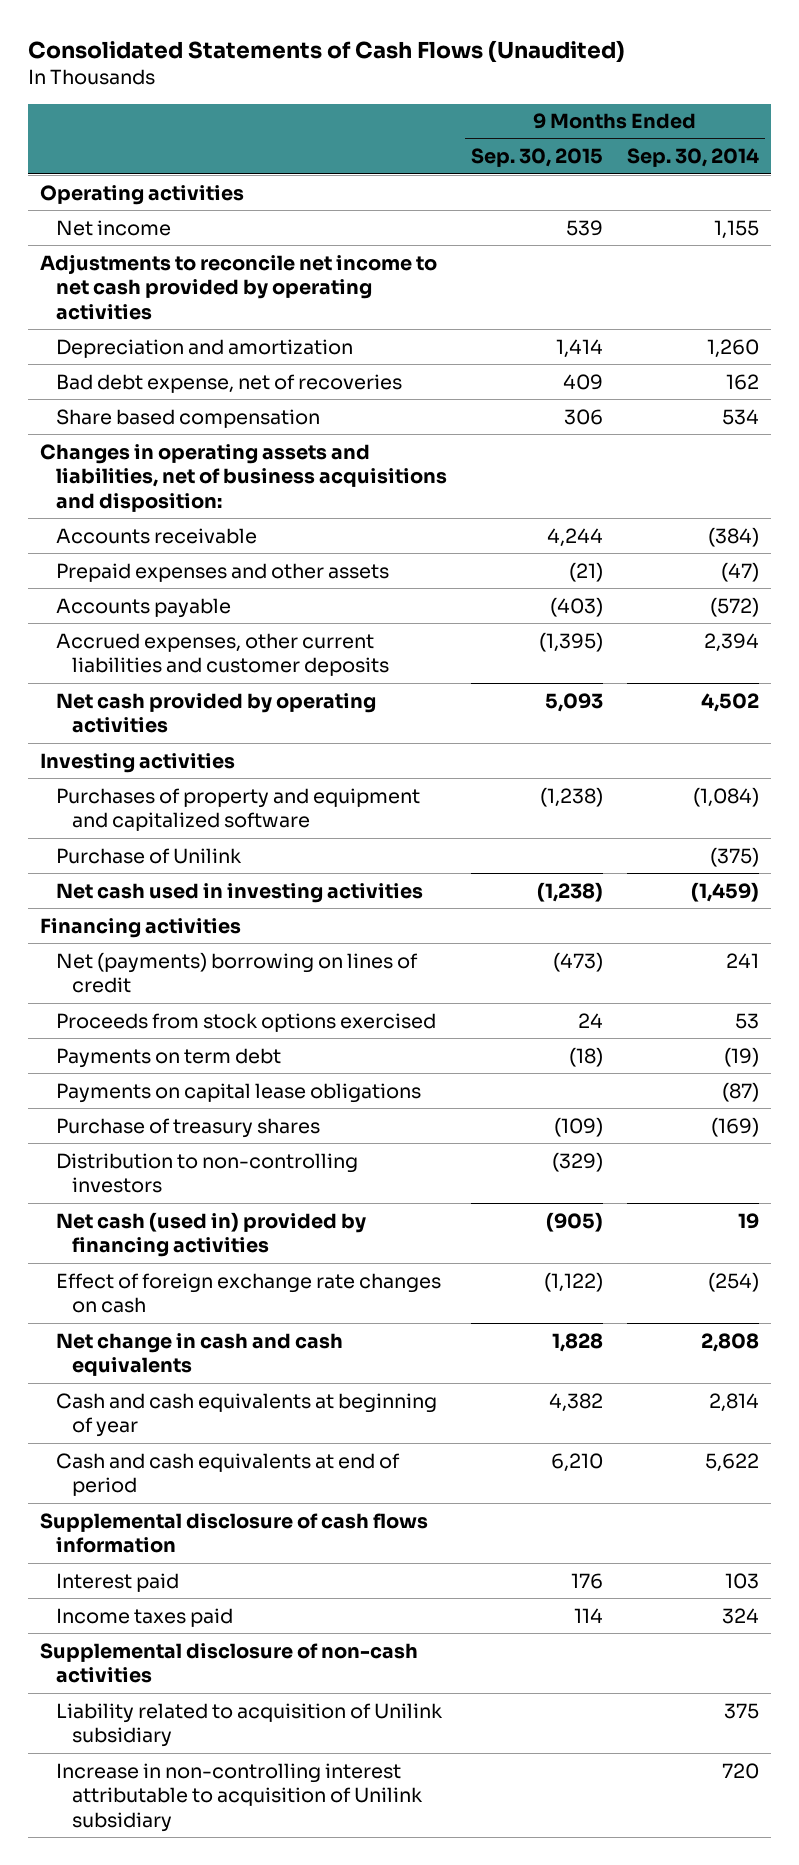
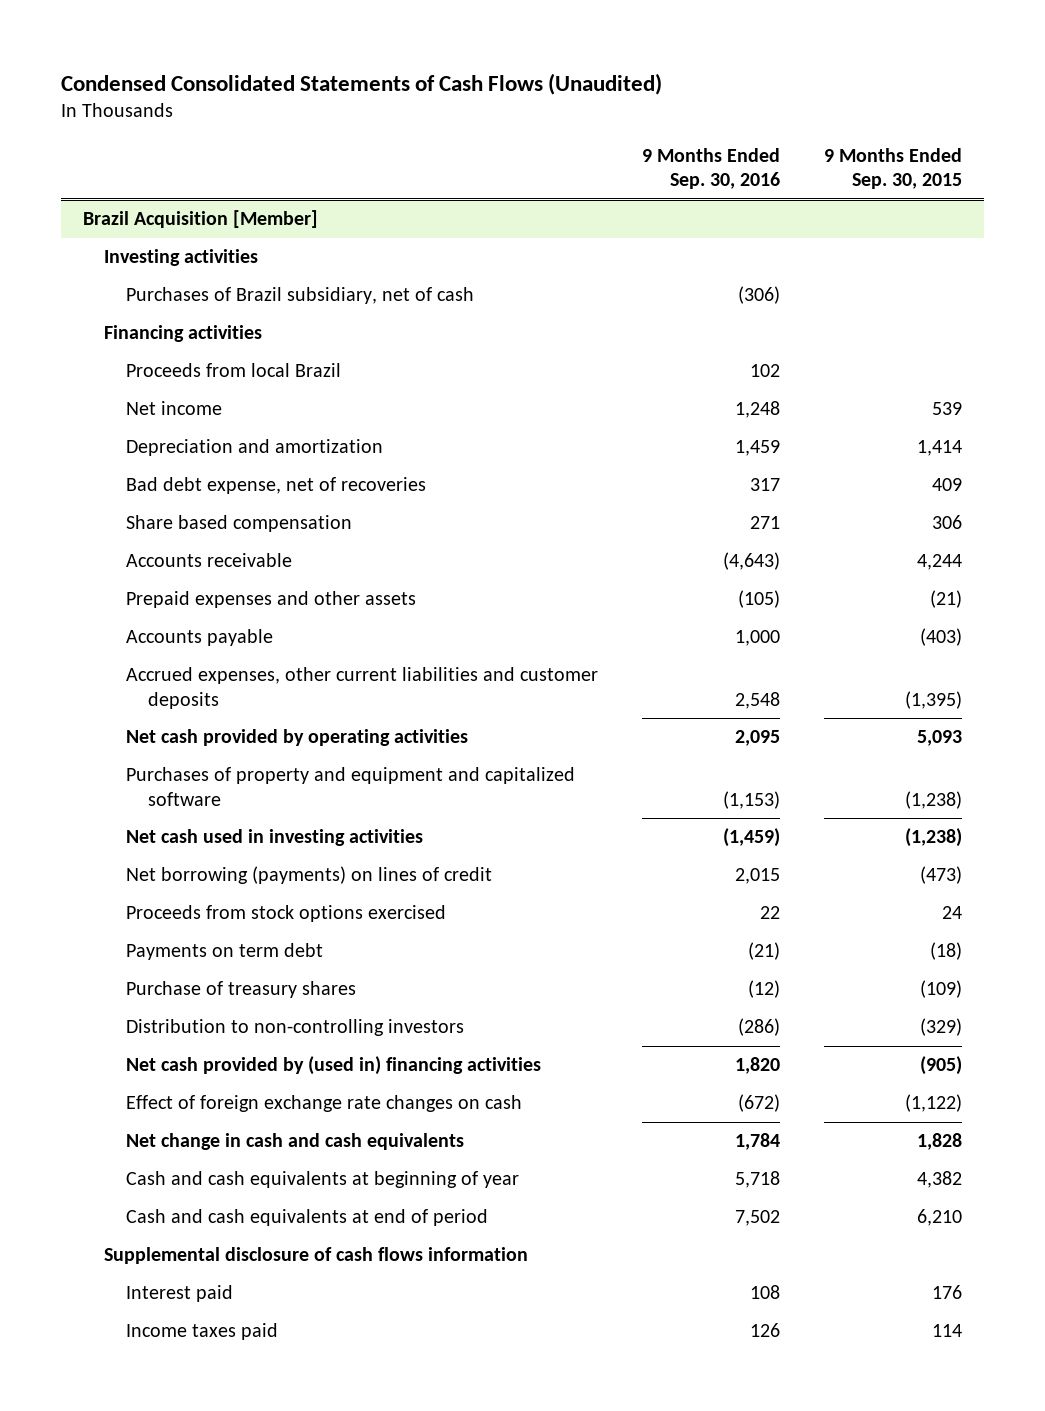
- Consolidated Statements of Cash Flows (Unaudited)
+ Condensed Consolidated Statements of Cash Flows (Unaudited)
- | 9 Months Ended Sep. 30, 2015 | 9 Months Ended Sep. 30, 2014
+ | 9 Months Ended Sep. 30, 2016 | 9 Months Ended Sep. 30, 2015
- Operating activities
+ Brazil Acquisition [Member]
+ Investing activities
+ Purchases of Brazil subsidiary, net of cash | (306) |
+ Financing activities
+ Proceeds from local Brazil | 102 |
- Adjustments to reconcile net income to net cash provided by operating activities
- Changes in operating assets and liabilities, net of business acquisitions and disposition:
- Investing activities
- Purchase of Unilink | | (375)
- Financing activities
- Net (payments) borrowing on lines of credit | (473) | 241
+ Net borrowing (payments) on lines of credit | 2,015 | (473)
- Payments on capital lease obligations | | (87)
- Net cash (used in) provided by financing activities | (905) | 19
+ Net cash provided by (used in) financing activities | 1,820 | (905)
- Supplemental disclosure of non-cash activities
- Liability related to acquisition of Unilink subsidiary | | 375
- Increase in non-controlling interest attributable to acquisition of Unilink subsidiary | | 720

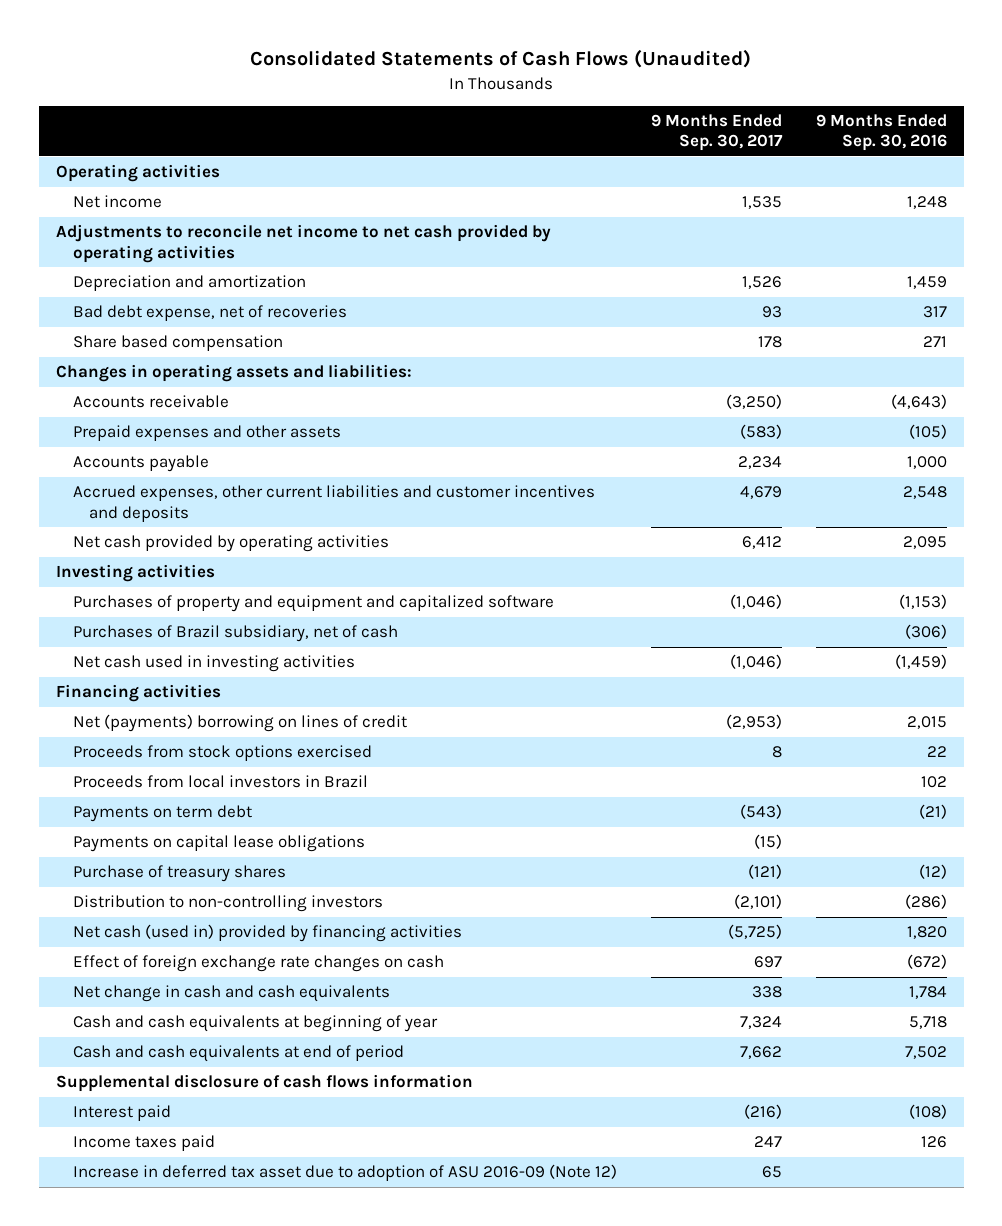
- Condensed Consolidated Statements of Cash Flows (Unaudited)
+ Consolidated Statements of Cash Flows (Unaudited)
- | 9 Months Ended Sep. 30, 2016 | 9 Months Ended Sep. 30, 2015
+ | 9 Months Ended Sep. 30, 2017 | 9 Months Ended Sep. 30, 2016
- Brazil Acquisition [Member]
- Investing activities
- Purchases of Brazil subsidiary, net of cash | (306) |
- Financing activities
- Proceeds from local Brazil | 102 |
+ Operating activities
+ Adjustments to reconcile net income to net cash provided by operating activities
+ Changes in operating assets and liabilities:
- Accrued expenses, other current liabilities and customer deposits | 2,548 | (1,395)
+ Accrued expenses, other current liabilities and customer incentives and deposits | 4,679 | 2,548
+ Investing activities
+ Purchases of Brazil subsidiary, net of cash | | (306)
- Net borrowing (payments) on lines of credit | 2,015 | (473)
+ Financing activities
+ Net (payments) borrowing on lines of credit | (2,953) | 2,015
+ Proceeds from local investors in Brazil | | 102
+ Payments on capital lease obligations | (15) |
- Net cash provided by (used in) financing activities | 1,820 | (905)
+ Net cash (used in) provided by financing activities | (5,725) | 1,820
- Interest paid | 108 | 176
+ Interest paid | (216) | (108)
+ Increase in deferred tax asset due to adoption of ASU 2016-09 (Note 12) | 65 |

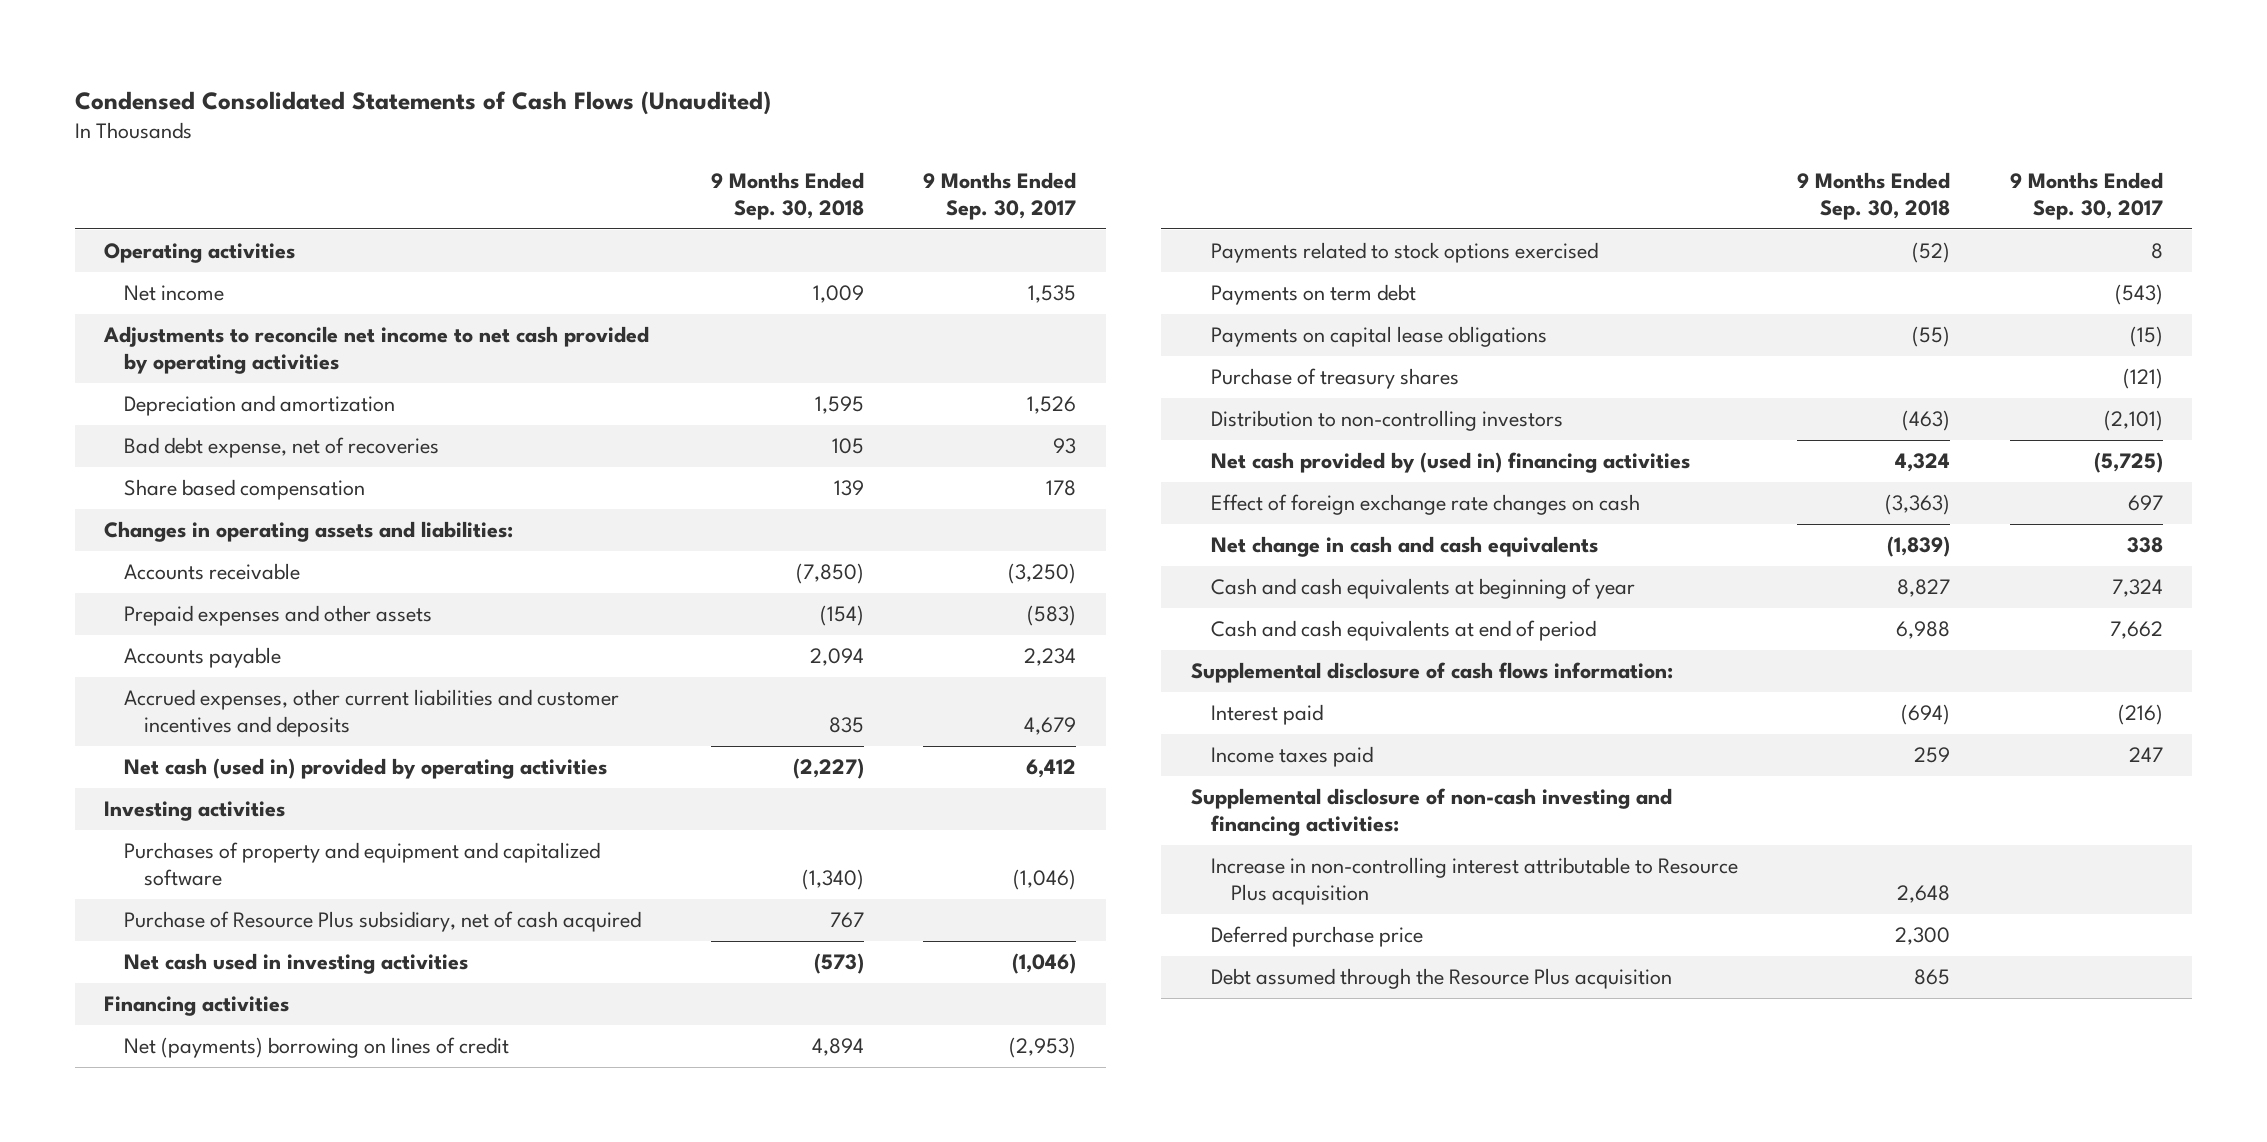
- Consolidated Statements of Cash Flows (Unaudited)
+ Condensed Consolidated Statements of Cash Flows (Unaudited)
- | 9 Months Ended Sep. 30, 2017 | 9 Months Ended Sep. 30, 2016
+ | 9 Months Ended Sep. 30, 2018 | 9 Months Ended Sep. 30, 2017
- Net cash provided by operating activities | 6,412 | 2,095
+ Net cash (used in) provided by operating activities | (2,227) | 6,412
- Purchases of Brazil subsidiary, net of cash | | (306)
+ Purchase of Resource Plus subsidiary, net of cash acquired | 767 |
- Proceeds from stock options exercised | 8 | 22
- Proceeds from local investors in Brazil | | 102
+ Payments related to stock options exercised | (52) | 8
- Net cash (used in) provided by financing activities | (5,725) | 1,820
+ Net cash provided by (used in) financing activities | 4,324 | (5,725)
- Supplemental disclosure of cash flows information
+ Supplemental disclosure of cash flows information:
- Increase in deferred tax asset due to adoption of ASU 2016-09 (Note 12) | 65 |
+ Supplemental disclosure of non-cash investing and financing activities:
+ Increase in non-controlling interest attributable to Resource Plus acquisition | 2,648 |
+ Deferred purchase price | 2,300 |
+ Debt assumed through the Resource Plus acquisition | 865 |

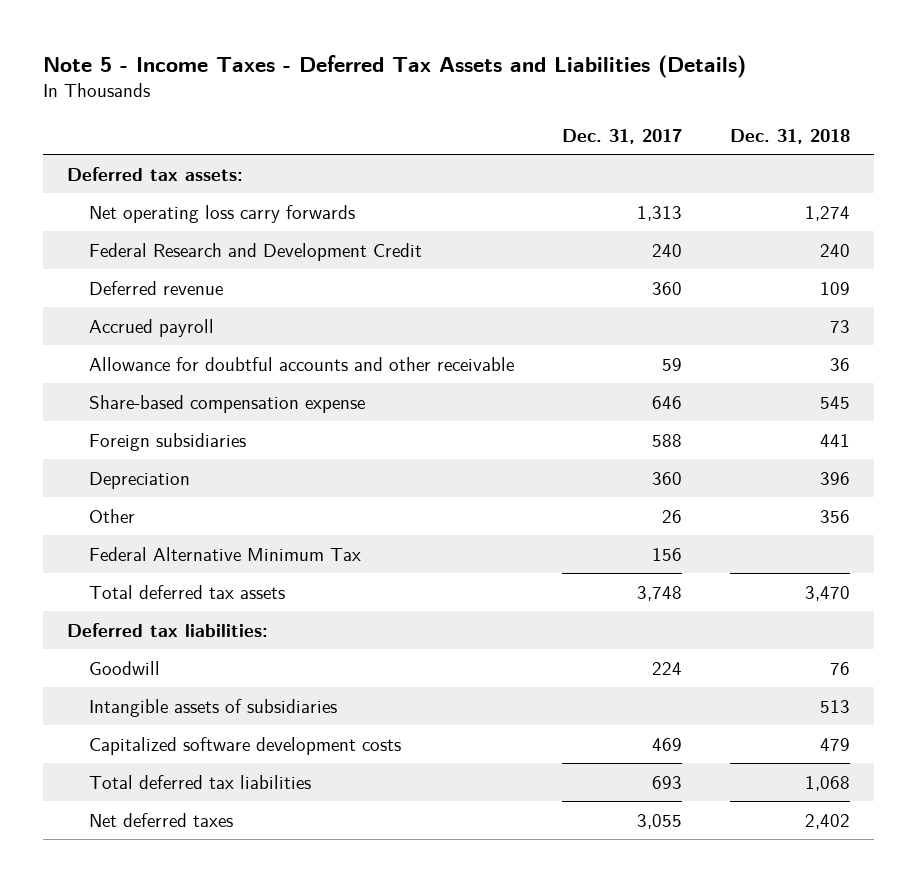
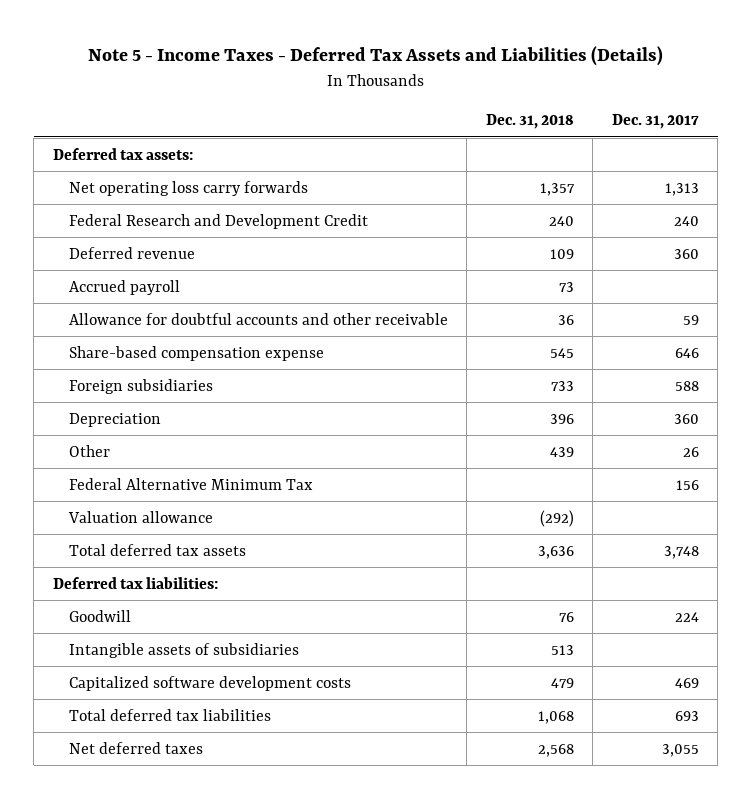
- | Dec. 31, 2017 | Dec. 31, 2018
+ | Dec. 31, 2018 | Dec. 31, 2017
- Net operating loss carry forwards | 1,313 | 1,274
+ Net operating loss carry forwards | 1,357 | 1,313
- Foreign subsidiaries | 588 | 441
+ Foreign subsidiaries | 733 | 588
- Other | 26 | 356
+ Other | 439 | 26
- Total deferred tax assets | 3,748 | 3,470
+ Valuation allowance | (292) |
+ Total deferred tax assets | 3,636 | 3,748
- Net deferred taxes | 3,055 | 2,402
+ Net deferred taxes | 2,568 | 3,055

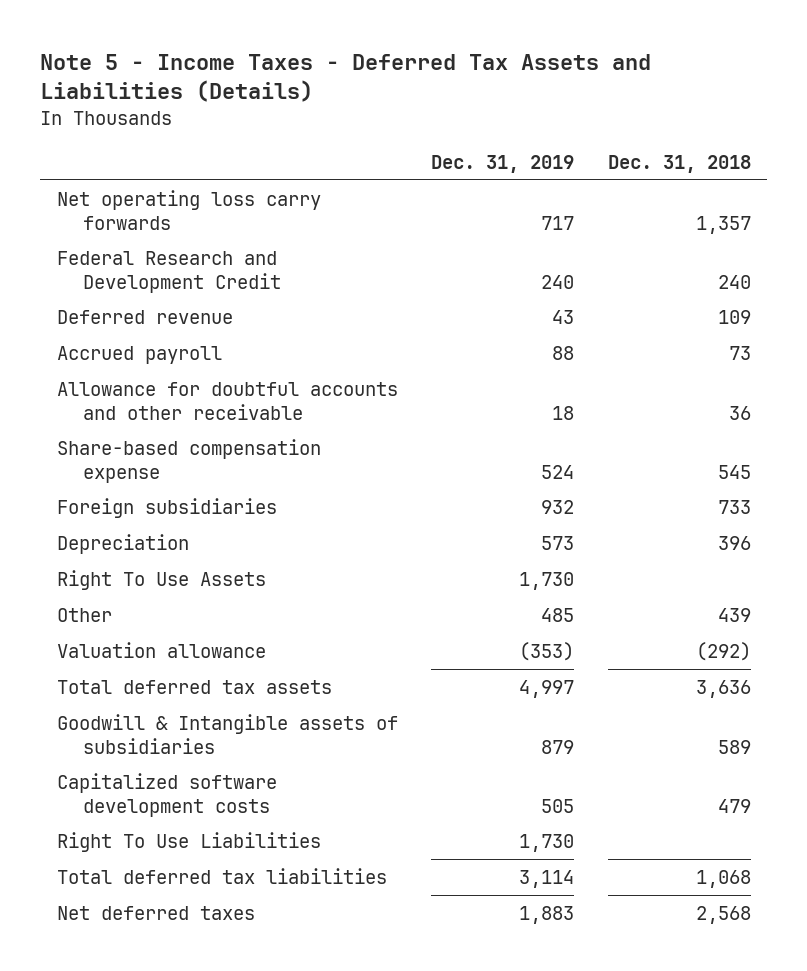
- | Dec. 31, 2018 | Dec. 31, 2017
+ | Dec. 31, 2019 | Dec. 31, 2018
- Deferred tax assets:
+ Right To Use Assets | 1,730 |
- Federal Alternative Minimum Tax | | 156
- Deferred tax liabilities:
- Goodwill | 76 | 224
- Intangible assets of subsidiaries | 513 |
+ Goodwill & Intangible assets of subsidiaries | 879 | 589
+ Right To Use Liabilities | 1,730 |

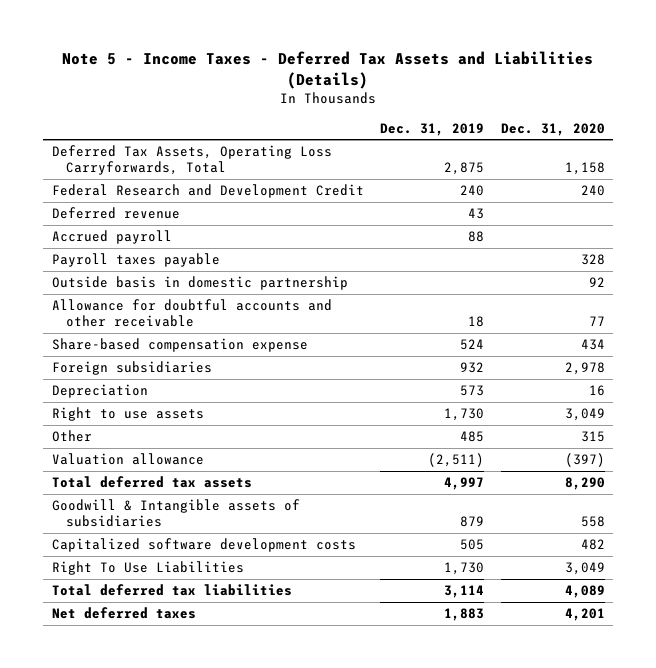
- | Dec. 31, 2019 | Dec. 31, 2018
+ | Dec. 31, 2019 | Dec. 31, 2020
- Net operating loss carry forwards | 717 | 1,357
+ Deferred Tax Assets, Operating Loss Carryforwards, Total | 2,875 | 1,158
+ Payroll taxes payable | | 328
+ Outside basis in domestic partnership | | 92
- Right To Use Assets | 1,730 |
+ Right to use assets | 1,730 | 3,049
- Valuation allowance | (353) | (292)
+ Valuation allowance | (2,511) | (397)

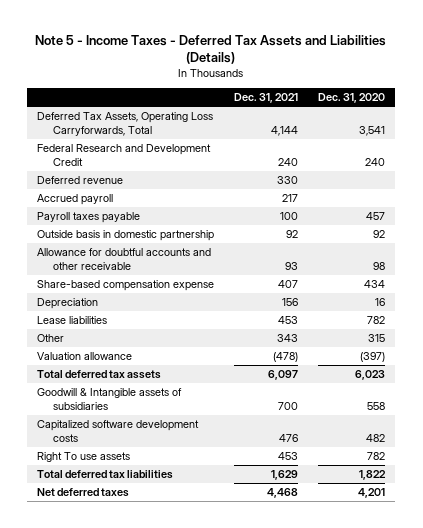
- | Dec. 31, 2019 | Dec. 31, 2020
+ | Dec. 31, 2021 | Dec. 31, 2020
- Deferred Tax Assets, Operating Loss Carryforwards, Total | 2,875 | 1,158
+ Deferred Tax Assets, Operating Loss Carryforwards, Total | 4,144 | 3,541
- Payroll taxes payable | | 328
+ Payroll taxes payable | 100 | 457
- Allowance for doubtful accounts and other receivable | 18 | 77
+ Allowance for doubtful accounts and other receivable | 93 | 98
- Foreign subsidiaries | 932 | 2,978
- Right to use assets | 1,730 | 3,049
+ Lease liabilities | 453 | 782
- Total deferred tax assets | 4,997 | 8,290
+ Total deferred tax assets | 6,097 | 6,023
- Right To Use Liabilities | 1,730 | 3,049
- Total deferred tax liabilities | 3,114 | 4,089
+ Right To use assets | 453 | 782
+ Total deferred tax liabilities | 1,629 | 1,822

